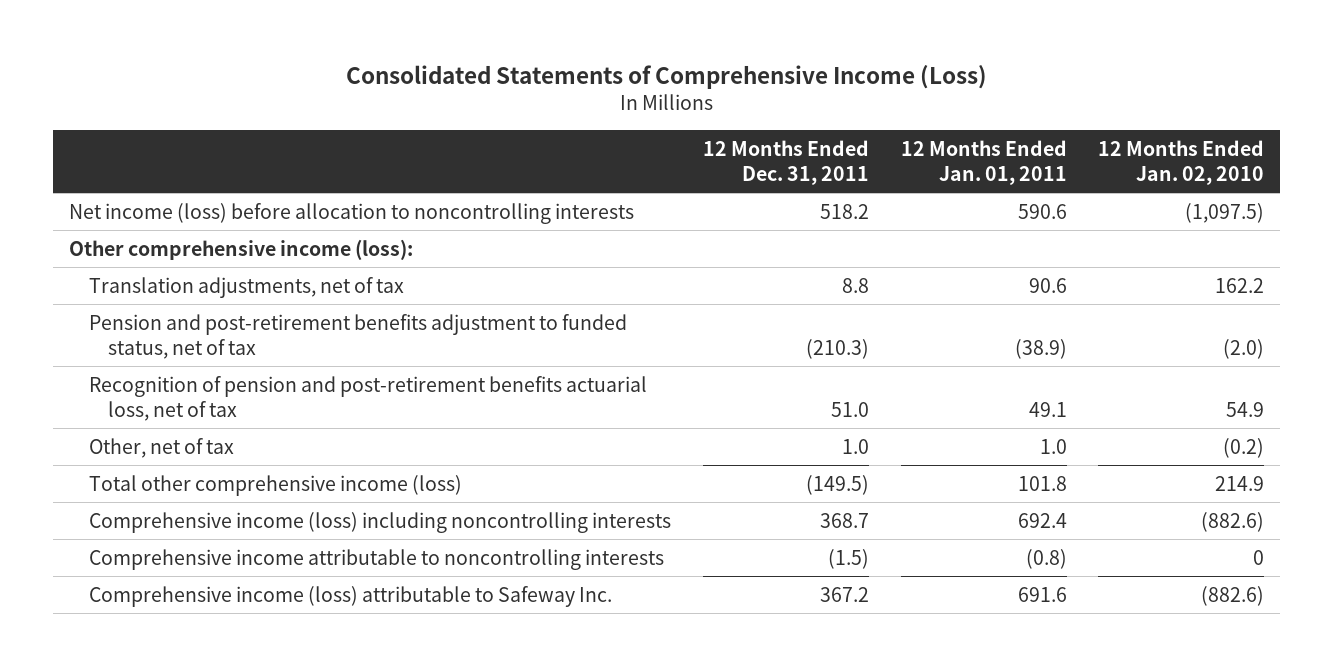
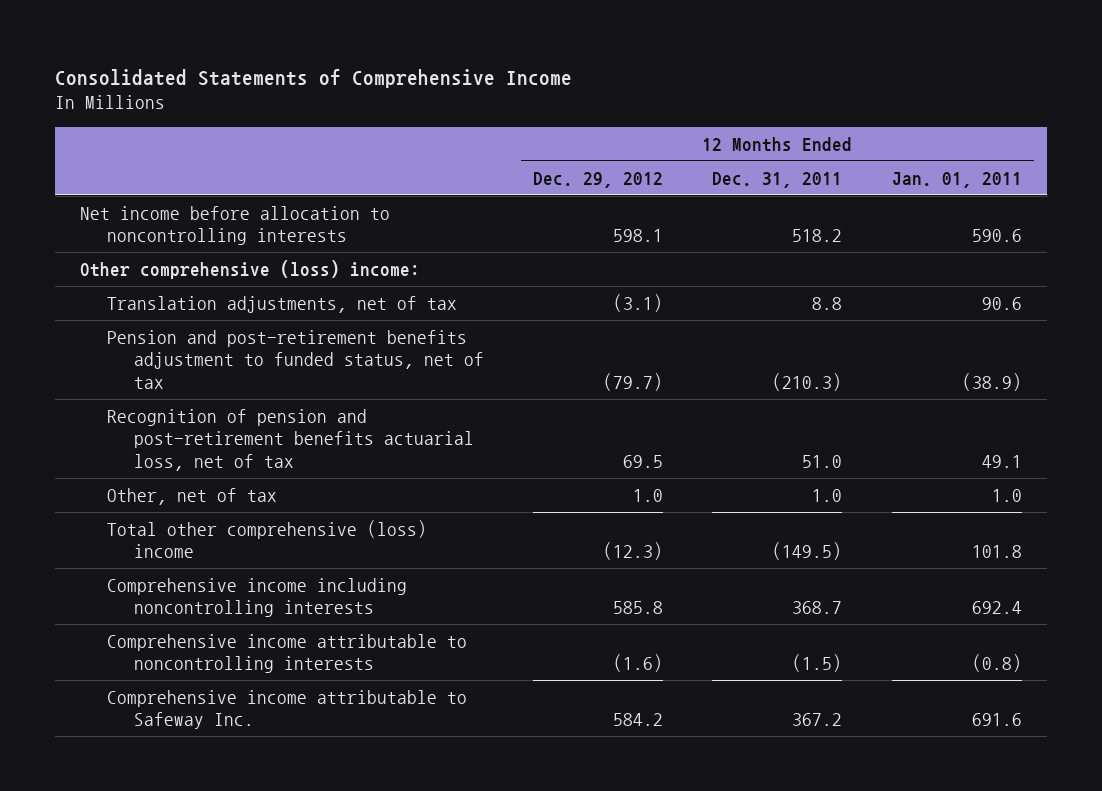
- Consolidated Statements of Comprehensive Income (Loss)
+ Consolidated Statements of Comprehensive Income
- | 12 Months Ended Dec. 31, 2011 | 12 Months Ended Jan. 01, 2011 | 12 Months Ended Jan. 02, 2010
+ | 12 Months Ended Dec. 29, 2012 | 12 Months Ended Dec. 31, 2011 | 12 Months Ended Jan. 01, 2011
- Net income (loss) before allocation to noncontrolling interests | 518.2 | 590.6 | (1,097.5)
- Other comprehensive income (loss):
+ Net income before allocation to noncontrolling interests | 598.1 | 518.2 | 590.6
+ Other comprehensive (loss) income:
- Total other comprehensive income (loss) | (149.5) | 101.8 | 214.9
- Comprehensive income (loss) including noncontrolling interests | 368.7 | 692.4 | (882.6)
+ Total other comprehensive (loss) income | (12.3) | (149.5) | 101.8
+ Comprehensive income including noncontrolling interests | 585.8 | 368.7 | 692.4
- Comprehensive income (loss) attributable to Safeway Inc. | 367.2 | 691.6 | (882.6)
+ Comprehensive income attributable to Safeway Inc. | 584.2 | 367.2 | 691.6

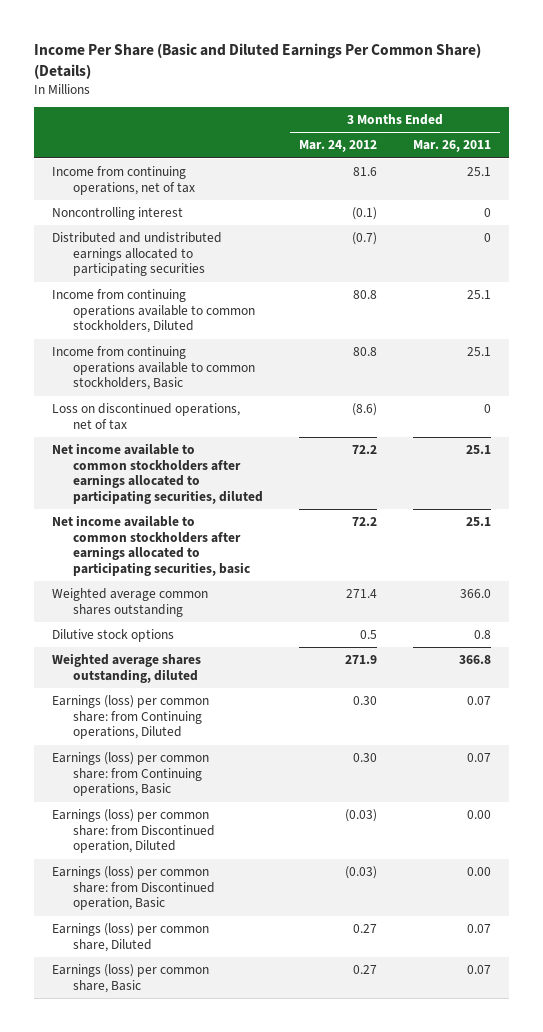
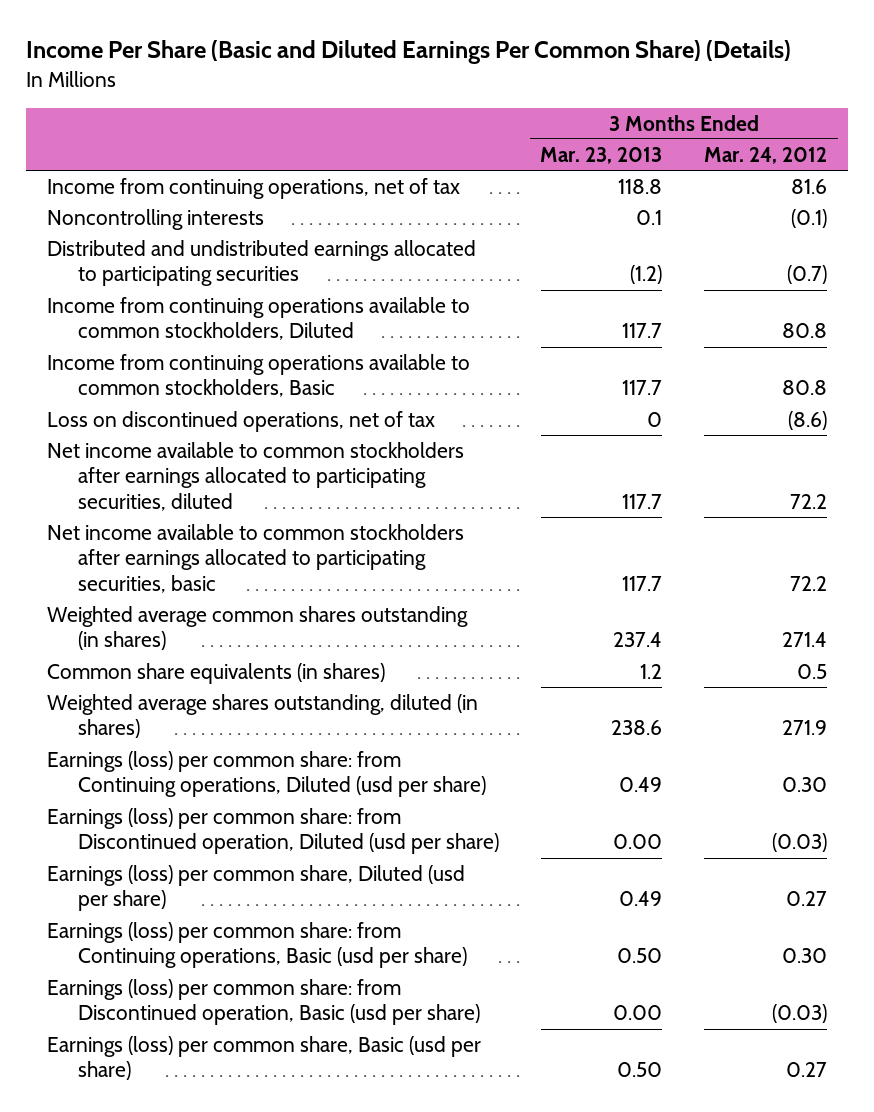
- | 3 Months Ended Mar. 24, 2012 | 3 Months Ended Mar. 26, 2011
+ | 3 Months Ended Mar. 23, 2013 | 3 Months Ended Mar. 24, 2012
- Noncontrolling interest | (0.1) | 0
+ Noncontrolling interests | 0.1 | (0.1)
- Weighted average common shares outstanding | 271.4 | 366.0
- Dilutive stock options | 0.5 | 0.8
- Weighted average shares outstanding, diluted | 271.9 | 366.8
- Earnings (loss) per common share: from Continuing operations, Diluted | 0.30 | 0.07
- Earnings (loss) per common share: from Continuing operations, Basic | 0.30 | 0.07
- Earnings (loss) per common share: from Discontinued operation, Diluted | (0.03) | 0.00
- Earnings (loss) per common share: from Discontinued operation, Basic | (0.03) | 0.00
- Earnings (loss) per common share, Diluted | 0.27 | 0.07
- Earnings (loss) per common share, Basic | 0.27 | 0.07
+ Weighted average common shares outstanding (in shares) | 237.4 | 271.4
+ Common share equivalents (in shares) | 1.2 | 0.5
+ Weighted average shares outstanding, diluted (in shares) | 238.6 | 271.9
+ Earnings (loss) per common share: from Continuing operations, Diluted (usd per share) | 0.49 | 0.30
+ Earnings (loss) per common share: from Discontinued operation, Diluted (usd per share) | 0.00 | (0.03)
+ Earnings (loss) per common share, Diluted (usd per share) | 0.49 | 0.27
+ Earnings (loss) per common share: from Continuing operations, Basic (usd per share) | 0.50 | 0.30
+ Earnings (loss) per common share: from Discontinued operation, Basic (usd per share) | 0.00 | (0.03)
+ Earnings (loss) per common share, Basic (usd per share) | 0.50 | 0.27

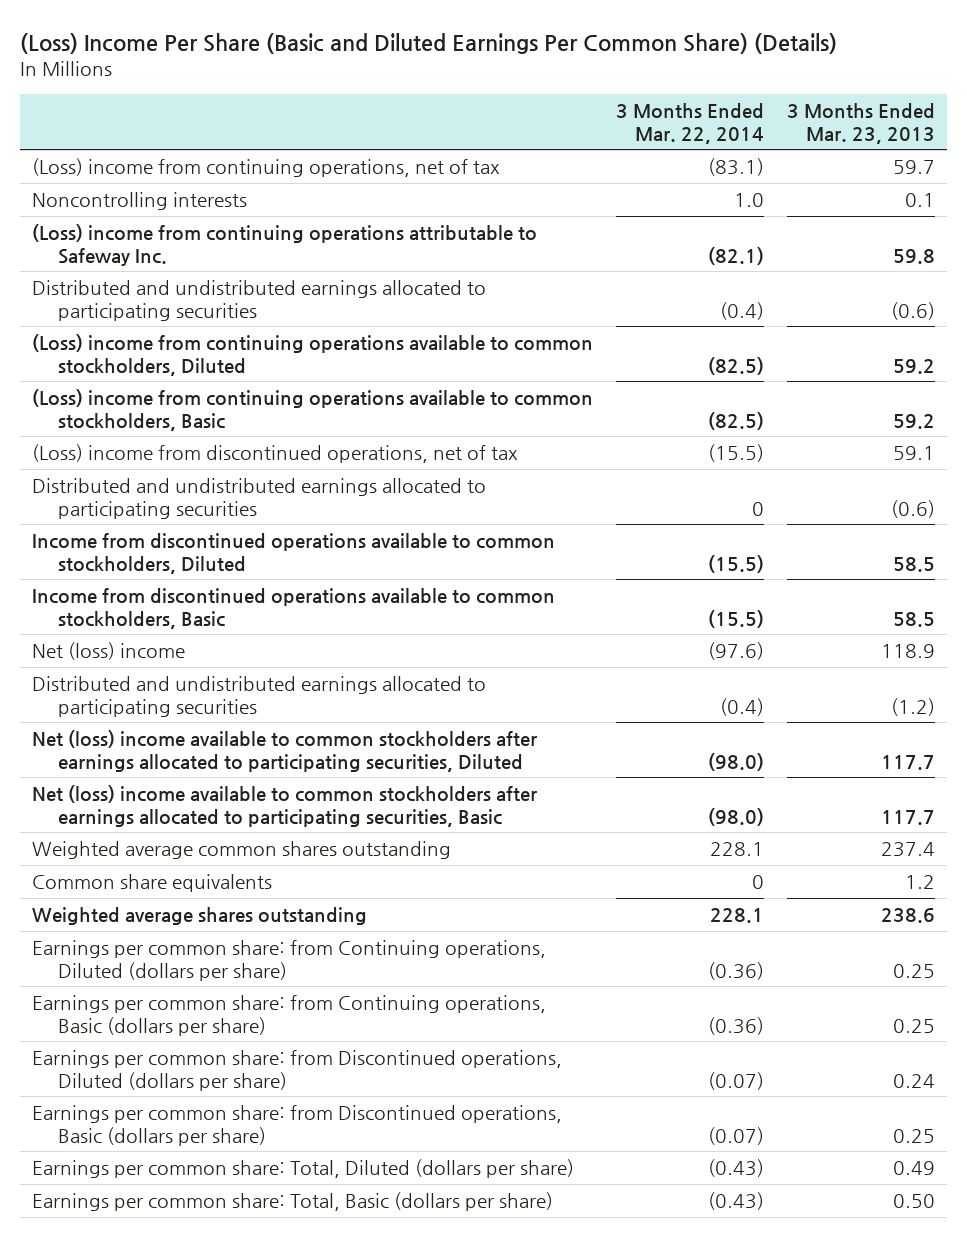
- Income Per Share (Basic and Diluted Earnings Per Common Share) (Details)
+ (Loss) Income Per Share (Basic and Diluted Earnings Per Common Share) (Details)
- | 3 Months Ended Mar. 23, 2013 | 3 Months Ended Mar. 24, 2012
+ | 3 Months Ended Mar. 22, 2014 | 3 Months Ended Mar. 23, 2013
- Income from continuing operations, net of tax | 118.8 | 81.6
+ (Loss) income from continuing operations, net of tax | (83.1) | 59.7
+ (Loss) income from continuing operations attributable to Safeway Inc. | (82.1) | 59.8
+ Distributed and undistributed earnings allocated to participating securities | (0.4) | (0.6)
+ (Loss) income from continuing operations available to common stockholders, Diluted | (82.5) | 59.2
+ (Loss) income from continuing operations available to common stockholders, Basic | (82.5) | 59.2
+ (Loss) income from discontinued operations, net of tax | (15.5) | 59.1
+ Distributed and undistributed earnings allocated to participating securities | 0 | (0.6)
+ Income from discontinued operations available to common stockholders, Diluted | (15.5) | 58.5
+ Income from discontinued operations available to common stockholders, Basic | (15.5) | 58.5
+ Net (loss) income | (97.6) | 118.9
- Income from continuing operations available to common stockholders, Diluted | 117.7 | 80.8
- Income from continuing operations available to common stockholders, Basic | 117.7 | 80.8
- Loss on discontinued operations, net of tax | 0 | (8.6)
- Net income available to common stockholders after earnings allocated to participating securities, diluted | 117.7 | 72.2
- Net income available to common stockholders after earnings allocated to participating securities, basic | 117.7 | 72.2
- Weighted average common shares outstanding (in shares) | 237.4 | 271.4
- Common share equivalents (in shares) | 1.2 | 0.5
- Weighted average shares outstanding, diluted (in shares) | 238.6 | 271.9
- Earnings (loss) per common share: from Continuing operations, Diluted (usd per share) | 0.49 | 0.30
- Earnings (loss) per common share: from Discontinued operation, Diluted (usd per share) | 0.00 | (0.03)
- Earnings (loss) per common share, Diluted (usd per share) | 0.49 | 0.27
- Earnings (loss) per common share: from Continuing operations, Basic (usd per share) | 0.50 | 0.30
- Earnings (loss) per common share: from Discontinued operation, Basic (usd per share) | 0.00 | (0.03)
- Earnings (loss) per common share, Basic (usd per share) | 0.50 | 0.27
+ Net (loss) income available to common stockholders after earnings allocated to participating securities, Diluted | (98.0) | 117.7
+ Net (loss) income available to common stockholders after earnings allocated to participating securities, Basic | (98.0) | 117.7
+ Weighted average common shares outstanding | 228.1 | 237.4
+ Common share equivalents | 0 | 1.2
+ Weighted average shares outstanding | 228.1 | 238.6
+ Earnings per common share: from Continuing operations, Diluted (dollars per share) | (0.36) | 0.25
+ Earnings per common share: from Continuing operations, Basic (dollars per share) | (0.36) | 0.25
+ Earnings per common share: from Discontinued operations, Diluted (dollars per share) | (0.07) | 0.24
+ Earnings per common share: from Discontinued operations, Basic (dollars per share) | (0.07) | 0.25
+ Earnings per common share: Total, Diluted (dollars per share) | (0.43) | 0.49
+ Earnings per common share: Total, Basic (dollars per share) | (0.43) | 0.50

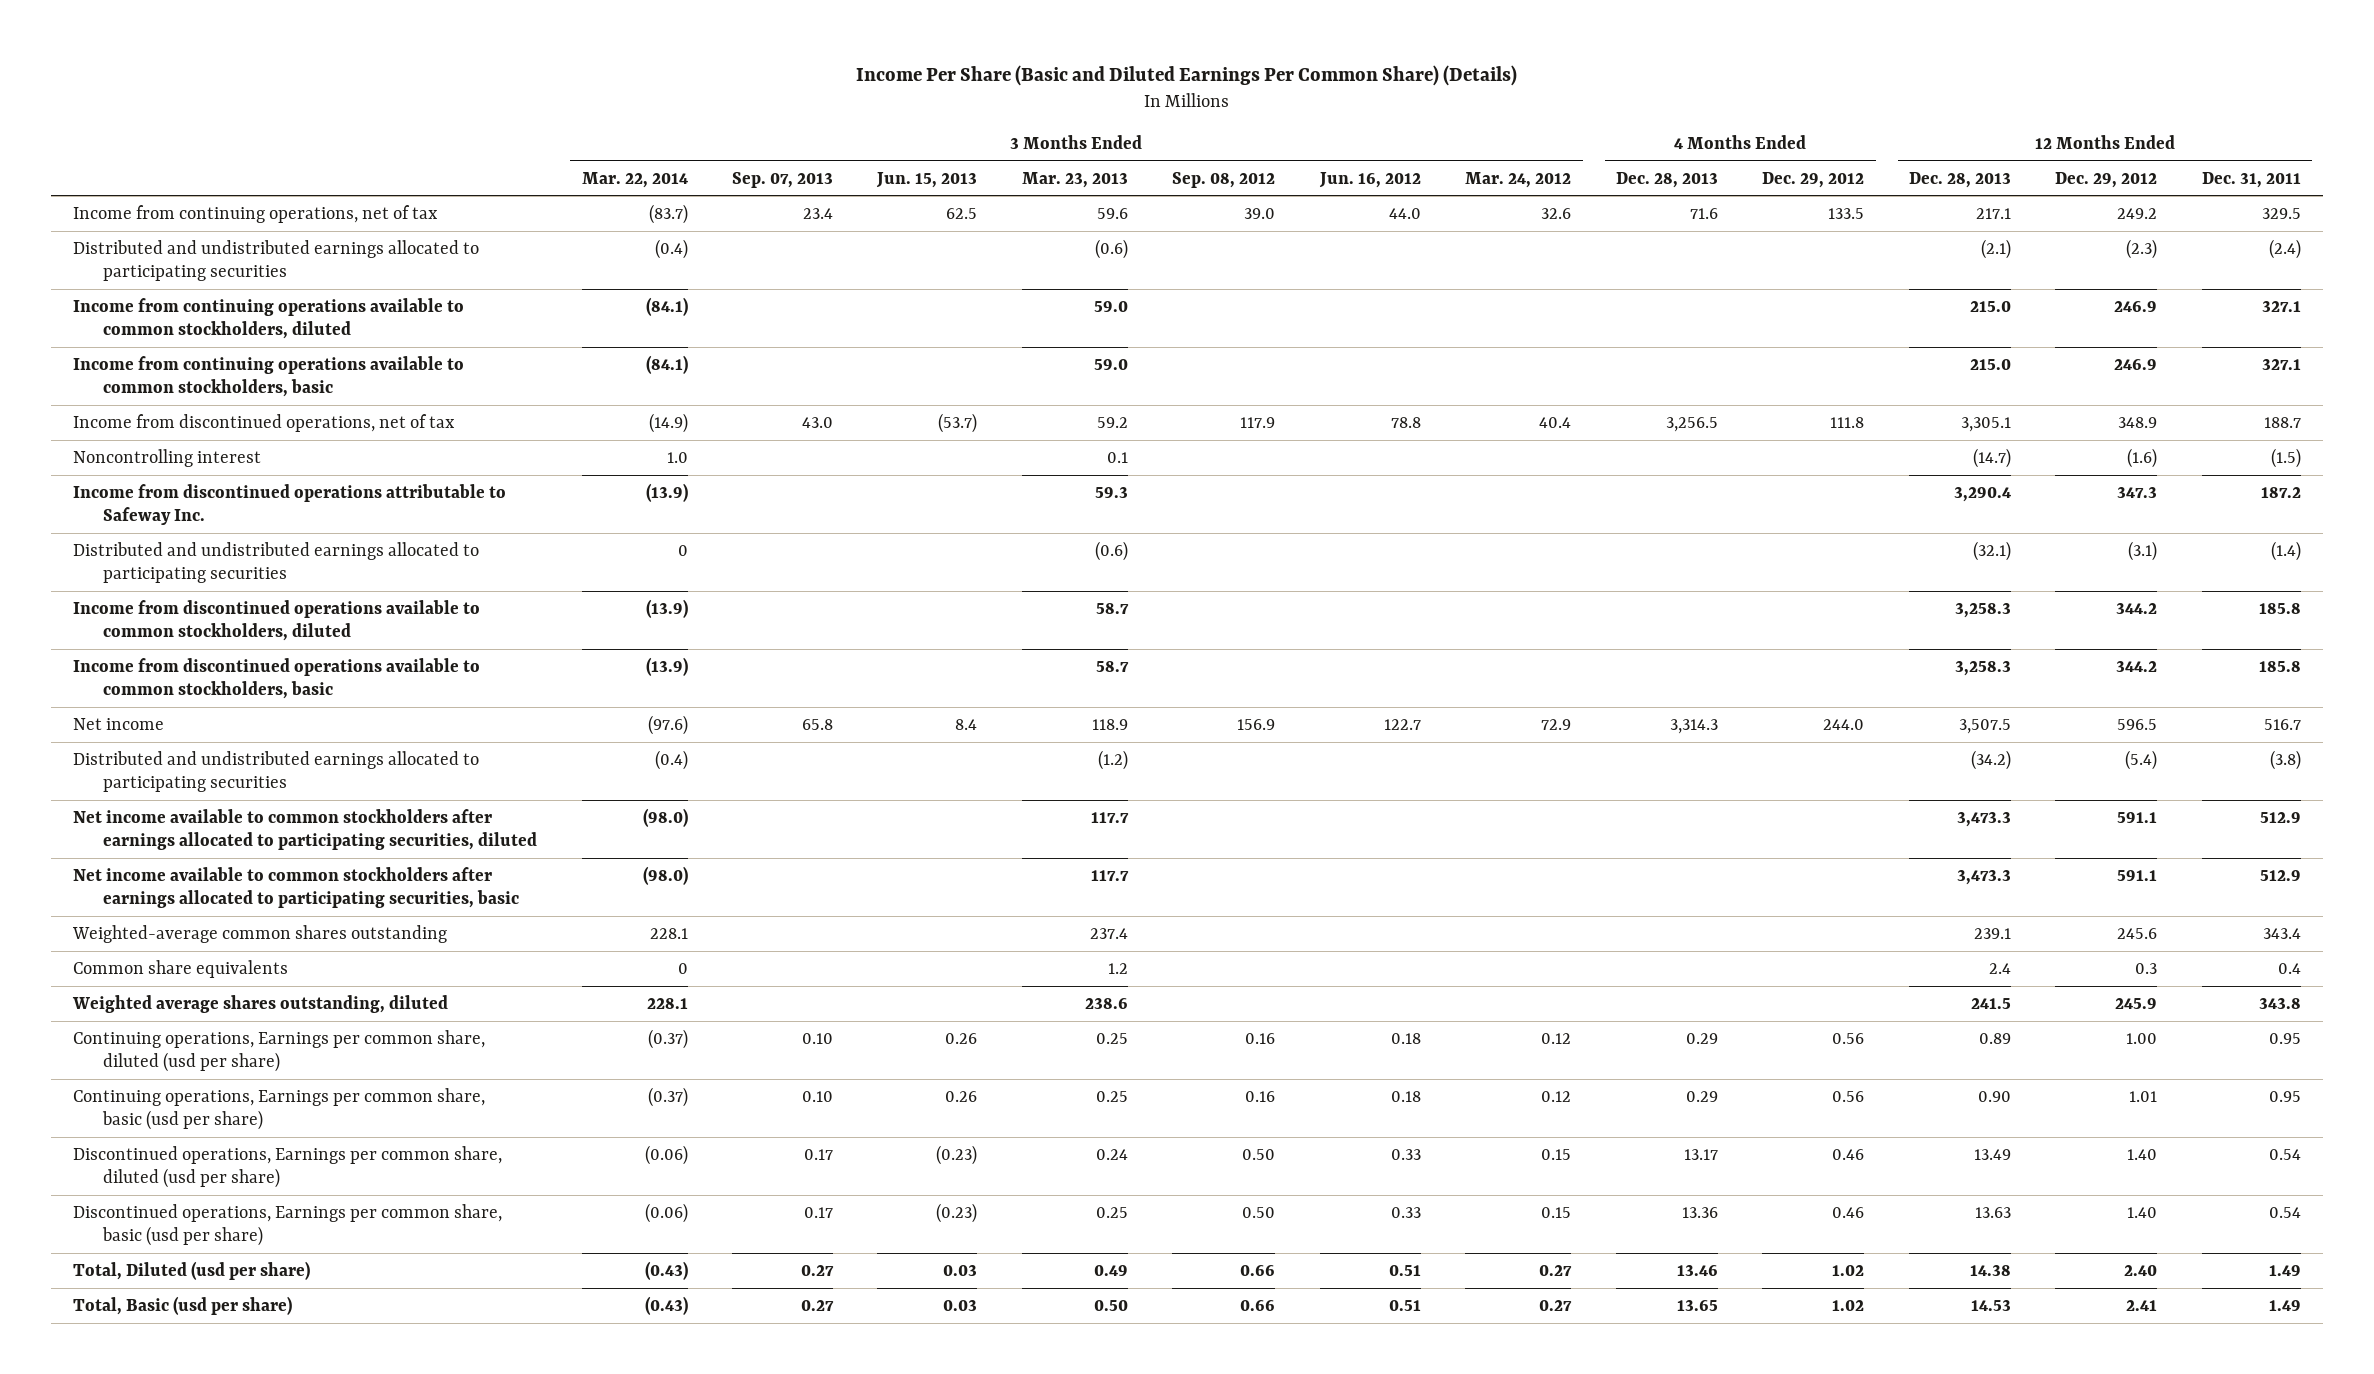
- (Loss) Income Per Share (Basic and Diluted Earnings Per Common Share) (Details)
+ Income Per Share (Basic and Diluted Earnings Per Common Share) (Details)
- | 3 Months Ended Mar. 22, 2014 | 3 Months Ended Mar. 23, 2013
+ | 3 Months Ended Mar. 22, 2014 | 3 Months Ended Sep. 07, 2013 | 3 Months Ended Jun. 15, 2013 | 3 Months Ended Mar. 23, 2013 | 3 Months Ended Sep. 08, 2012 | 3 Months Ended Jun. 16, 2012 | 3 Months Ended Mar. 24, 2012 | 4 Months Ended Dec. 28, 2013 | 4 Months Ended Dec. 29, 2012 | 12 Months Ended Dec. 28, 2013 | 12 Months Ended Dec. 29, 2012 | 12 Months Ended Dec. 31, 2011
- (Loss) income from continuing operations, net of tax | (83.1) | 59.7
- Noncontrolling interests | 1.0 | 0.1
- (Loss) income from continuing operations attributable to Safeway Inc. | (82.1) | 59.8
+ Income from continuing operations, net of tax | (83.7) | 23.4 | 62.5 | 59.6 | 39.0 | 44.0 | 32.6 | 71.6 | 133.5 | 217.1 | 249.2 | 329.5
- (Loss) income from continuing operations available to common stockholders, Diluted | (82.5) | 59.2
- (Loss) income from continuing operations available to common stockholders, Basic | (82.5) | 59.2
- (Loss) income from discontinued operations, net of tax | (15.5) | 59.1
+ Income from continuing operations available to common stockholders, diluted | (84.1) | | | 59.0 | | | | | | 215.0 | 246.9 | 327.1
+ Income from continuing operations available to common stockholders, basic | (84.1) | | | 59.0 | | | | | | 215.0 | 246.9 | 327.1
+ Income from discontinued operations, net of tax | (14.9) | 43.0 | (53.7) | 59.2 | 117.9 | 78.8 | 40.4 | 3,256.5 | 111.8 | 3,305.1 | 348.9 | 188.7
+ Noncontrolling interest | 1.0 | | | 0.1 | | | | | | (14.7) | (1.6) | (1.5)
+ Income from discontinued operations attributable to Safeway Inc. | (13.9) | | | 59.3 | | | | | | 3,290.4 | 347.3 | 187.2
- Income from discontinued operations available to common stockholders, Diluted | (15.5) | 58.5
- Income from discontinued operations available to common stockholders, Basic | (15.5) | 58.5
- Net (loss) income | (97.6) | 118.9
+ Income from discontinued operations available to common stockholders, diluted | (13.9) | | | 58.7 | | | | | | 3,258.3 | 344.2 | 185.8
+ Income from discontinued operations available to common stockholders, basic | (13.9) | | | 58.7 | | | | | | 3,258.3 | 344.2 | 185.8
+ Net income | (97.6) | 65.8 | 8.4 | 118.9 | 156.9 | 122.7 | 72.9 | 3,314.3 | 244.0 | 3,507.5 | 596.5 | 516.7
- Net (loss) income available to common stockholders after earnings allocated to participating securities, Diluted | (98.0) | 117.7
- Net (loss) income available to common stockholders after earnings allocated to participating securities, Basic | (98.0) | 117.7
- Weighted average common shares outstanding | 228.1 | 237.4
+ Net income available to common stockholders after earnings allocated to participating securities, diluted | (98.0) | | | 117.7 | | | | | | 3,473.3 | 591.1 | 512.9
+ Net income available to common stockholders after earnings allocated to participating securities, basic | (98.0) | | | 117.7 | | | | | | 3,473.3 | 591.1 | 512.9
+ Weighted-average common shares outstanding | 228.1 | | | 237.4 | | | | | | 239.1 | 245.6 | 343.4
- Weighted average shares outstanding | 228.1 | 238.6
- Earnings per common share: from Continuing operations, Diluted (dollars per share) | (0.36) | 0.25
- Earnings per common share: from Continuing operations, Basic (dollars per share) | (0.36) | 0.25
- Earnings per common share: from Discontinued operations, Diluted (dollars per share) | (0.07) | 0.24
- Earnings per common share: from Discontinued operations, Basic (dollars per share) | (0.07) | 0.25
- Earnings per common share: Total, Diluted (dollars per share) | (0.43) | 0.49
- Earnings per common share: Total, Basic (dollars per share) | (0.43) | 0.50
+ Weighted average shares outstanding, diluted | 228.1 | | | 238.6 | | | | | | 241.5 | 245.9 | 343.8
+ Continuing operations, Earnings per common share, diluted (usd per share) | (0.37) | 0.10 | 0.26 | 0.25 | 0.16 | 0.18 | 0.12 | 0.29 | 0.56 | 0.89 | 1.00 | 0.95
+ Continuing operations, Earnings per common share, basic (usd per share) | (0.37) | 0.10 | 0.26 | 0.25 | 0.16 | 0.18 | 0.12 | 0.29 | 0.56 | 0.90 | 1.01 | 0.95
+ Discontinued operations, Earnings per common share, diluted (usd per share) | (0.06) | 0.17 | (0.23) | 0.24 | 0.50 | 0.33 | 0.15 | 13.17 | 0.46 | 13.49 | 1.40 | 0.54
+ Discontinued operations, Earnings per common share, basic (usd per share) | (0.06) | 0.17 | (0.23) | 0.25 | 0.50 | 0.33 | 0.15 | 13.36 | 0.46 | 13.63 | 1.40 | 0.54
+ Total, Diluted (usd per share) | (0.43) | 0.27 | 0.03 | 0.49 | 0.66 | 0.51 | 0.27 | 13.46 | 1.02 | 14.38 | 2.40 | 1.49
+ Total, Basic (usd per share) | (0.43) | 0.27 | 0.03 | 0.50 | 0.66 | 0.51 | 0.27 | 13.65 | 1.02 | 14.53 | 2.41 | 1.49

